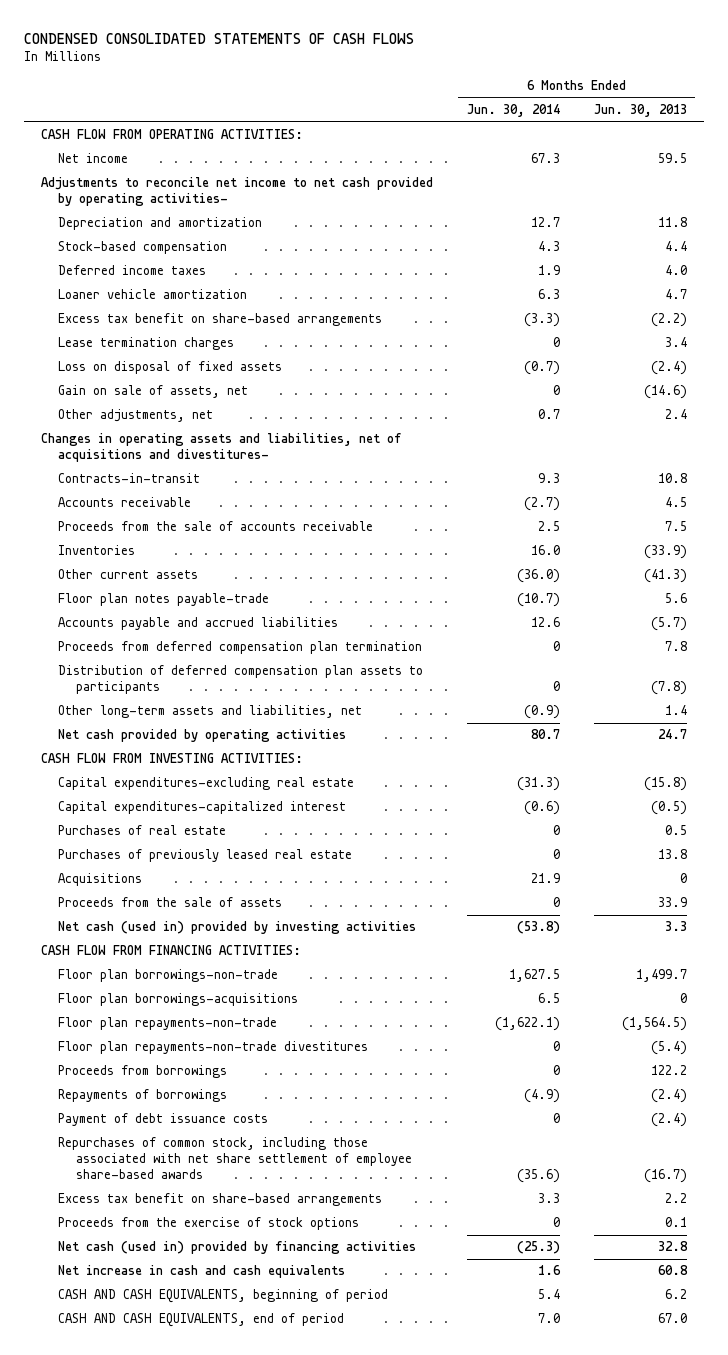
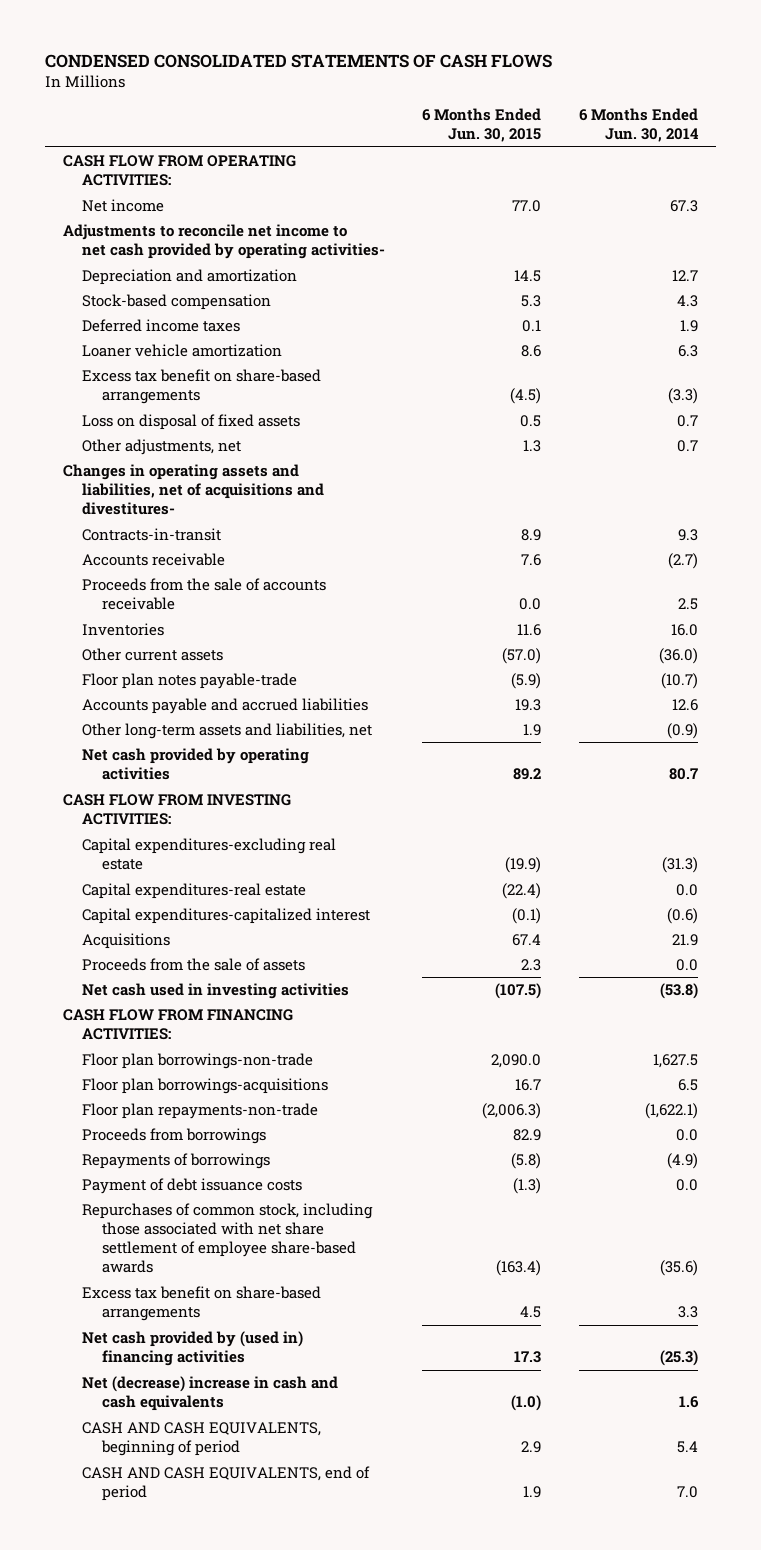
- | 6 Months Ended Jun. 30, 2014 | 6 Months Ended Jun. 30, 2013
+ | 6 Months Ended Jun. 30, 2015 | 6 Months Ended Jun. 30, 2014
- Lease termination charges | 0 | 3.4
- Loss on disposal of fixed assets | (0.7) | (2.4)
- Gain on sale of assets, net | 0 | (14.6)
+ Loss on disposal of fixed assets | 0.5 | 0.7
- Proceeds from deferred compensation plan termination | 0 | 7.8
- Distribution of deferred compensation plan assets to participants | 0 | (7.8)
+ Capital expenditures-real estate | (22.4) | 0.0
- Purchases of real estate | 0 | 0.5
- Purchases of previously leased real estate | 0 | 13.8
- Proceeds from the sale of assets | 0 | 33.9
- Net cash (used in) provided by investing activities | (53.8) | 3.3
+ Proceeds from the sale of assets | 2.3 | 0.0
+ Net cash used in investing activities | (107.5) | (53.8)
- Floor plan repayments-non-trade divestitures | 0 | (5.4)
- Proceeds from borrowings | 0 | 122.2
+ Proceeds from borrowings | 82.9 | 0.0
- Payment of debt issuance costs | 0 | (2.4)
+ Payment of debt issuance costs | (1.3) | 0.0
- Proceeds from the exercise of stock options | 0 | 0.1
- Net cash (used in) provided by financing activities | (25.3) | 32.8
- Net increase in cash and cash equivalents | 1.6 | 60.8
+ Net cash provided by (used in) financing activities | 17.3 | (25.3)
+ Net (decrease) increase in cash and cash equivalents | (1.0) | 1.6

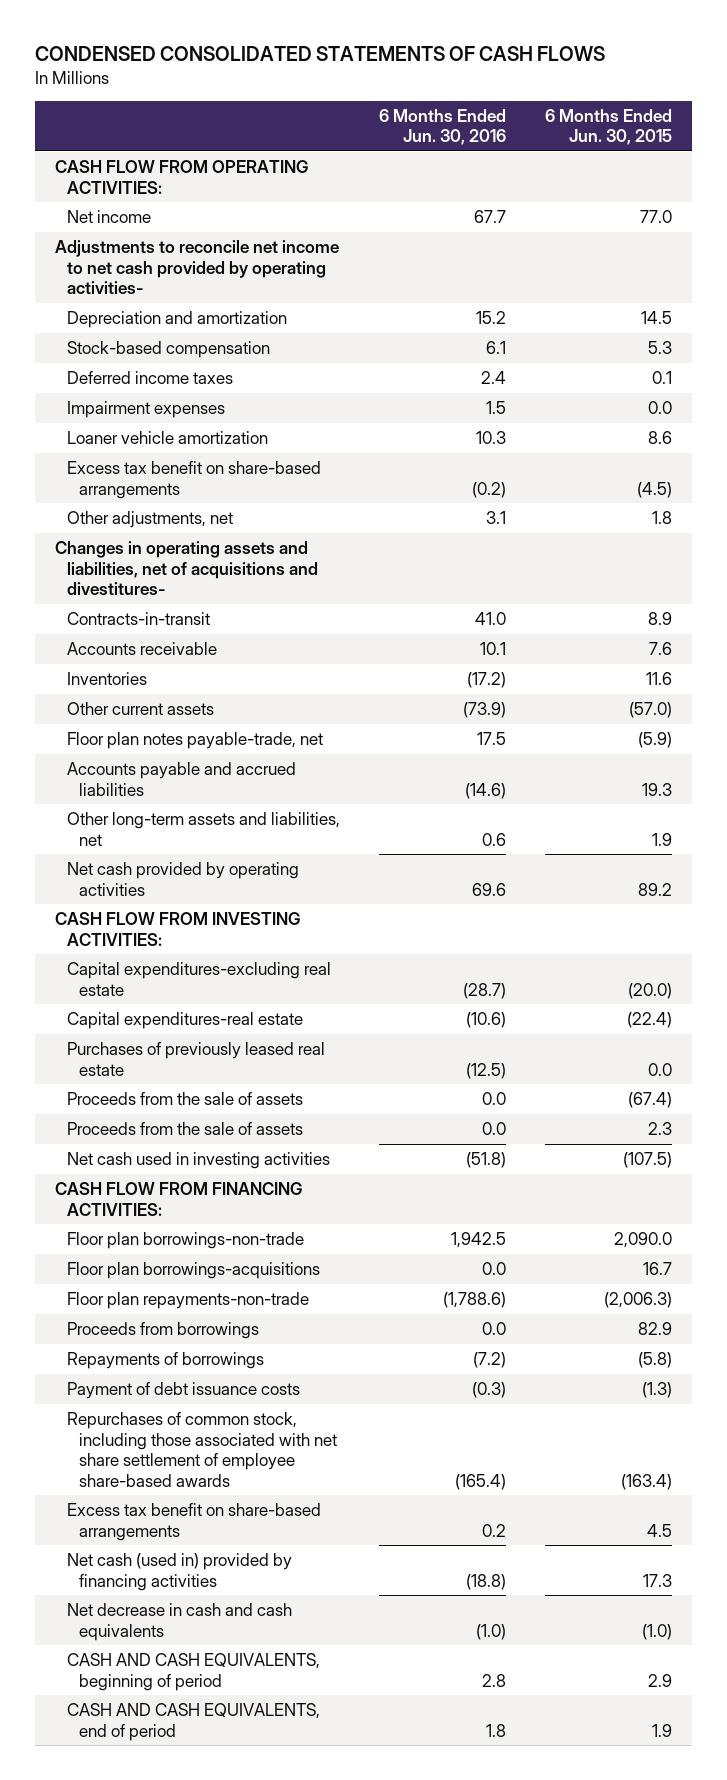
- | 6 Months Ended Jun. 30, 2015 | 6 Months Ended Jun. 30, 2014
+ | 6 Months Ended Jun. 30, 2016 | 6 Months Ended Jun. 30, 2015
+ Impairment expenses | 1.5 | 0.0
- Loss on disposal of fixed assets | 0.5 | 0.7
- Other adjustments, net | 1.3 | 0.7
+ Other adjustments, net | 3.1 | 1.8
- Proceeds from the sale of accounts receivable | 0.0 | 2.5
- Floor plan notes payable-trade | (5.9) | (10.7)
+ Floor plan notes payable-trade, net | 17.5 | (5.9)
- Capital expenditures-excluding real estate | (19.9) | (31.3)
+ Capital expenditures-excluding real estate | (28.7) | (20.0)
- Capital expenditures-capitalized interest | (0.1) | (0.6)
- Acquisitions | 67.4 | 21.9
+ Purchases of previously leased real estate | (12.5) | 0.0
+ Proceeds from the sale of assets | 0.0 | (67.4)
- Net cash provided by (used in) financing activities | 17.3 | (25.3)
- Net (decrease) increase in cash and cash equivalents | (1.0) | 1.6
+ Net cash (used in) provided by financing activities | (18.8) | 17.3
+ Net decrease in cash and cash equivalents | (1.0) | (1.0)

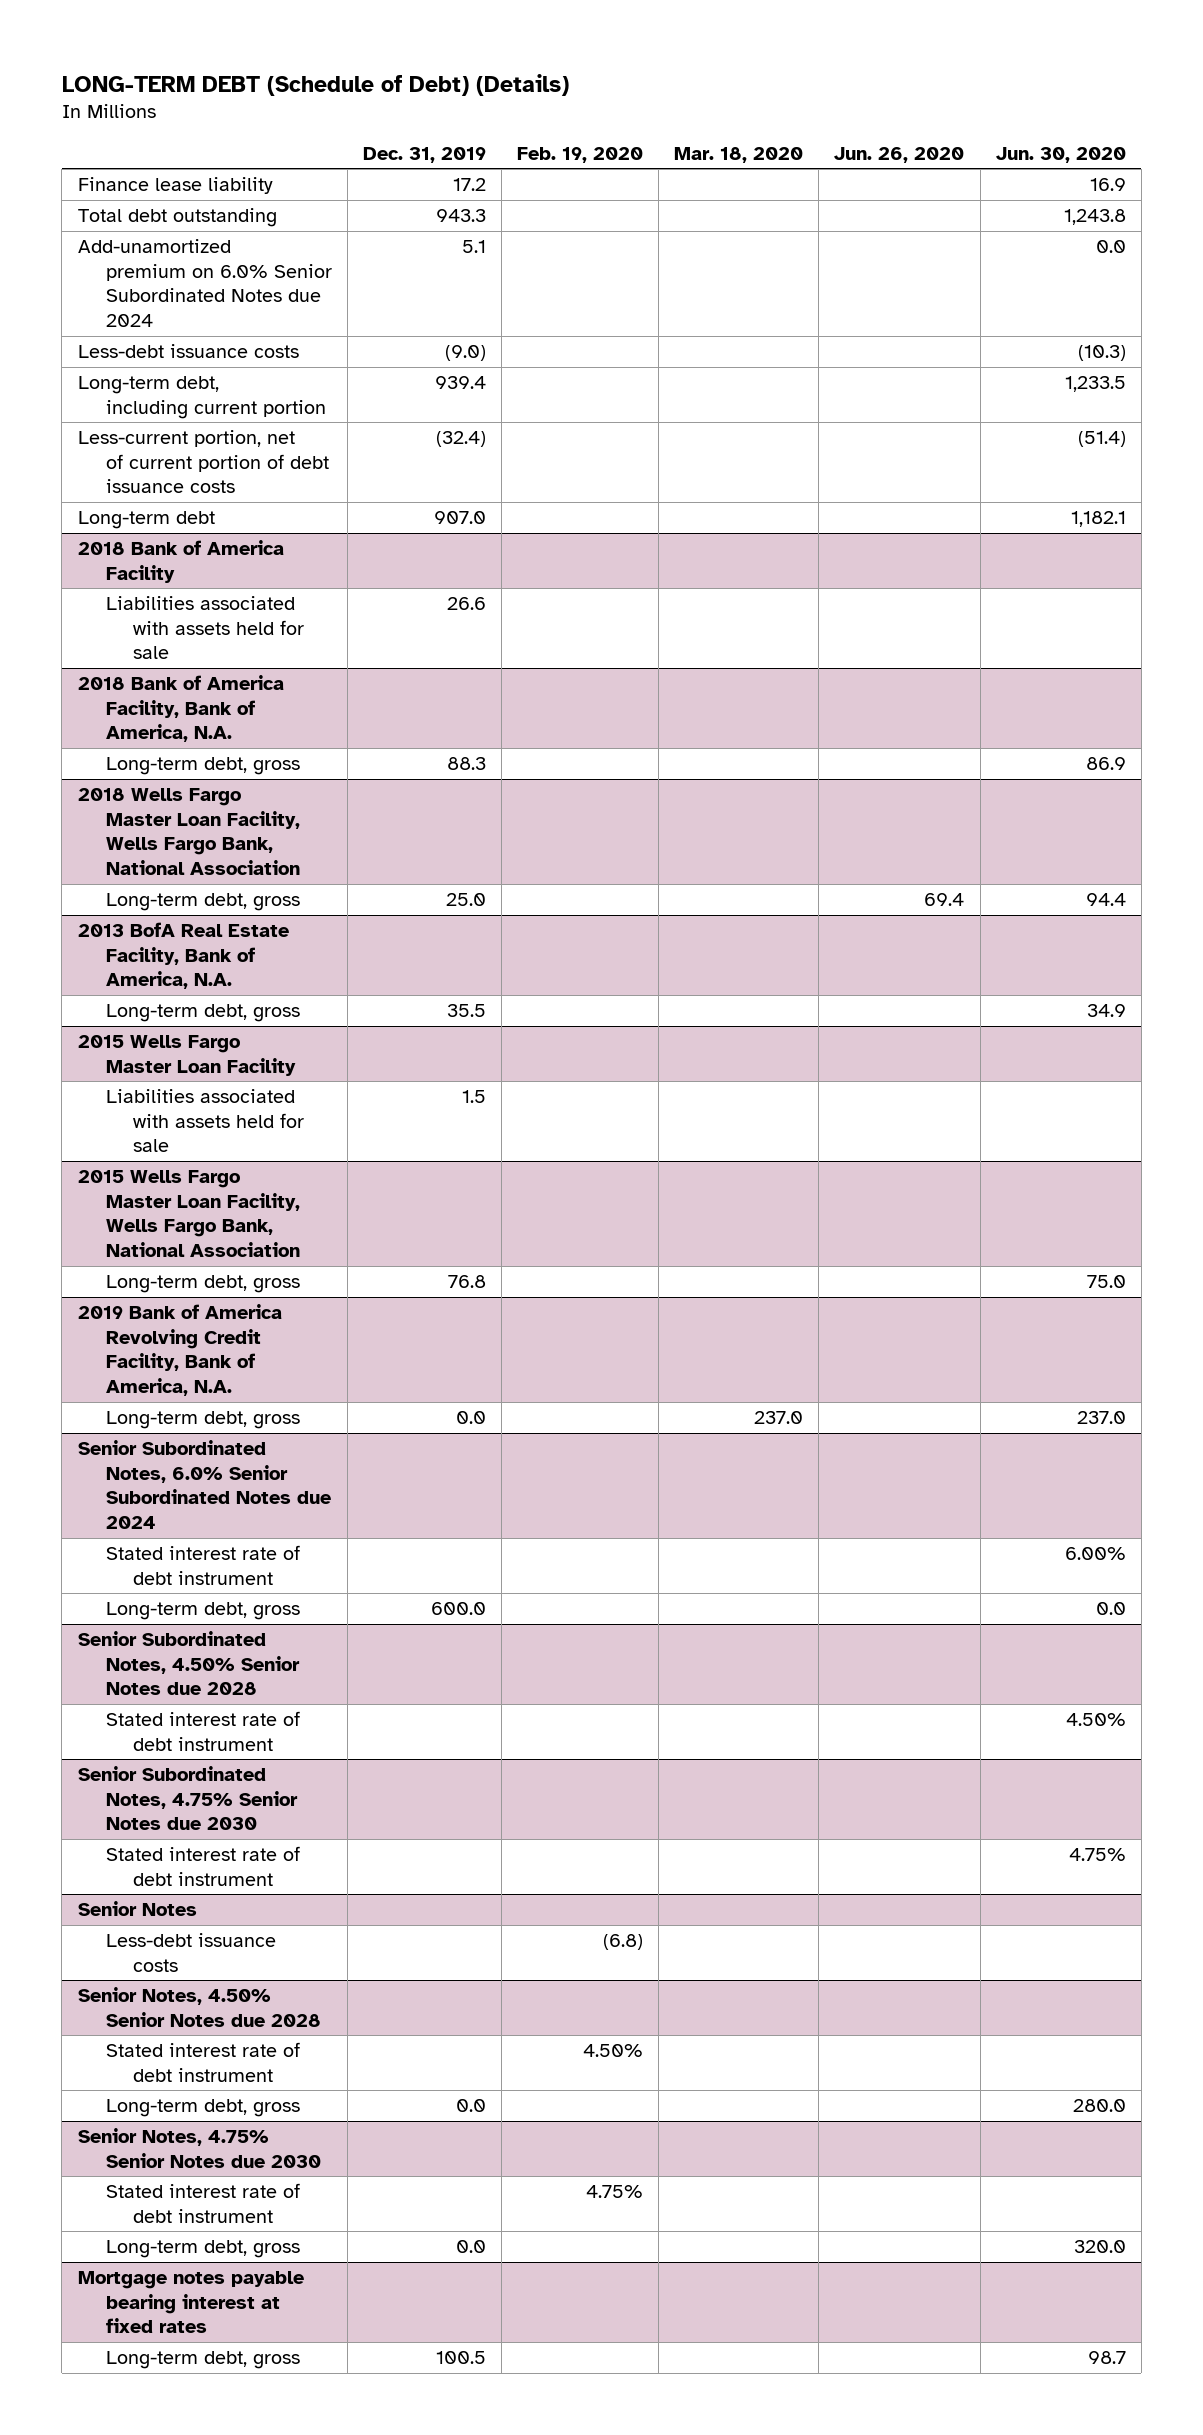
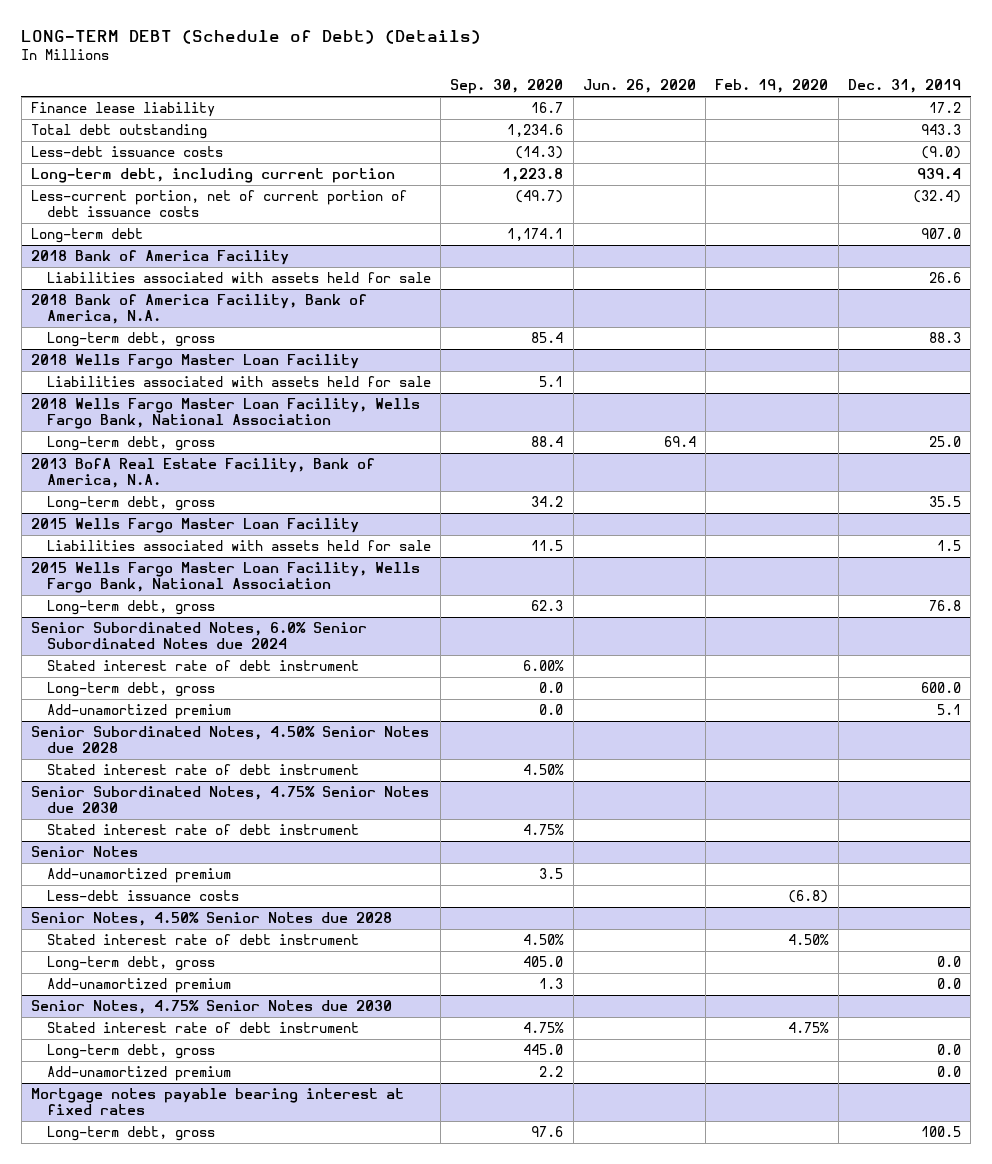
- | Dec. 31, 2019 | Feb. 19, 2020 | Mar. 18, 2020 | Jun. 26, 2020 | Jun. 30, 2020
+ | Sep. 30, 2020 | Jun. 26, 2020 | Feb. 19, 2020 | Dec. 31, 2019
- Add-unamortized premium on 6.0% Senior Subordinated Notes due 2024 | 5.1 | | | | 0.0
+ 2018 Wells Fargo Master Loan Facility
+ Liabilities associated with assets held for sale | 5.1 | | |
- 2019 Bank of America Revolving Credit Facility, Bank of America, N.A.
- Long-term debt, gross | 0.0 | | 237.0 | | 237.0
@ Senior Subordinated Notes, 6.0% Senior Subordinated Notes due 2024
+ Add-unamortized premium | 0.0 | | | 5.1
@ Senior Notes
+ Add-unamortized premium | 3.5 | | |
@ Senior Notes, 4.50% Senior Notes due 2028
+ Add-unamortized premium | 1.3 | | | 0.0
@ Senior Notes, 4.75% Senior Notes due 2030
+ Add-unamortized premium | 2.2 | | | 0.0

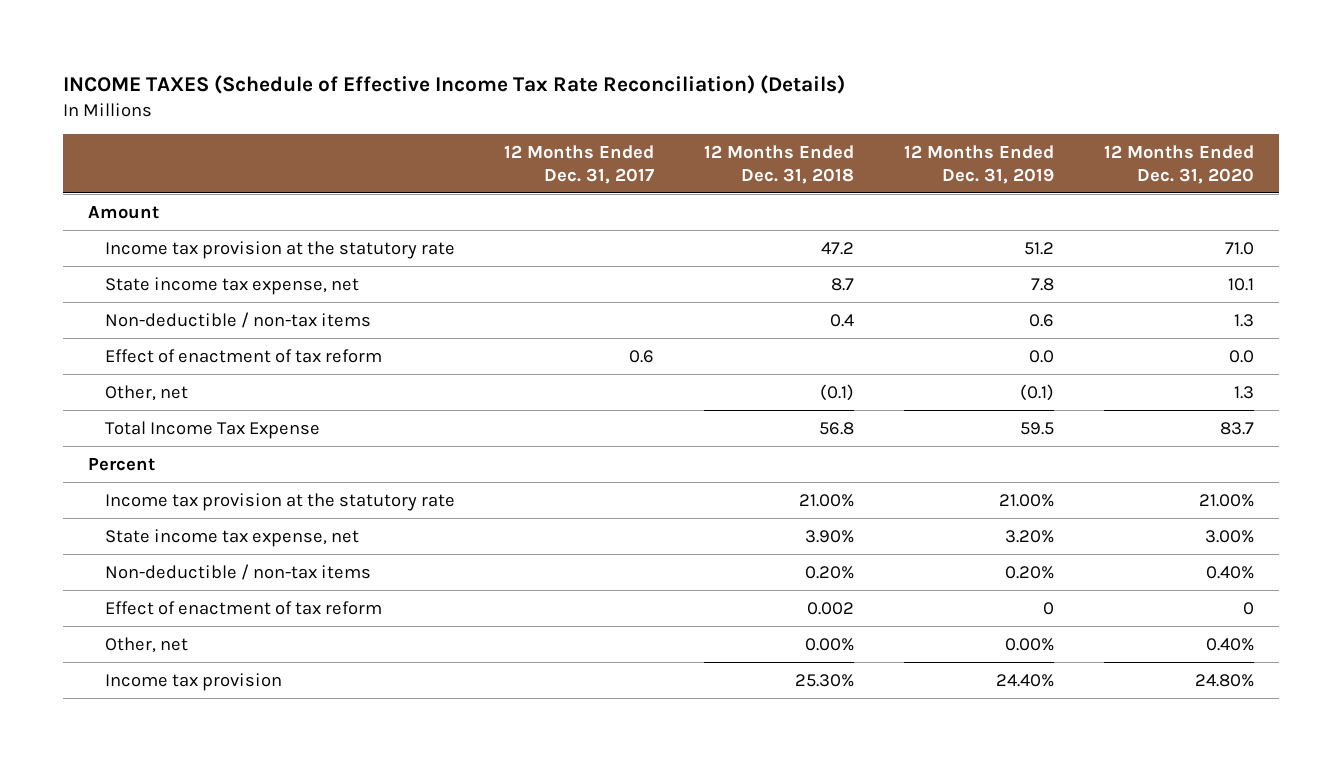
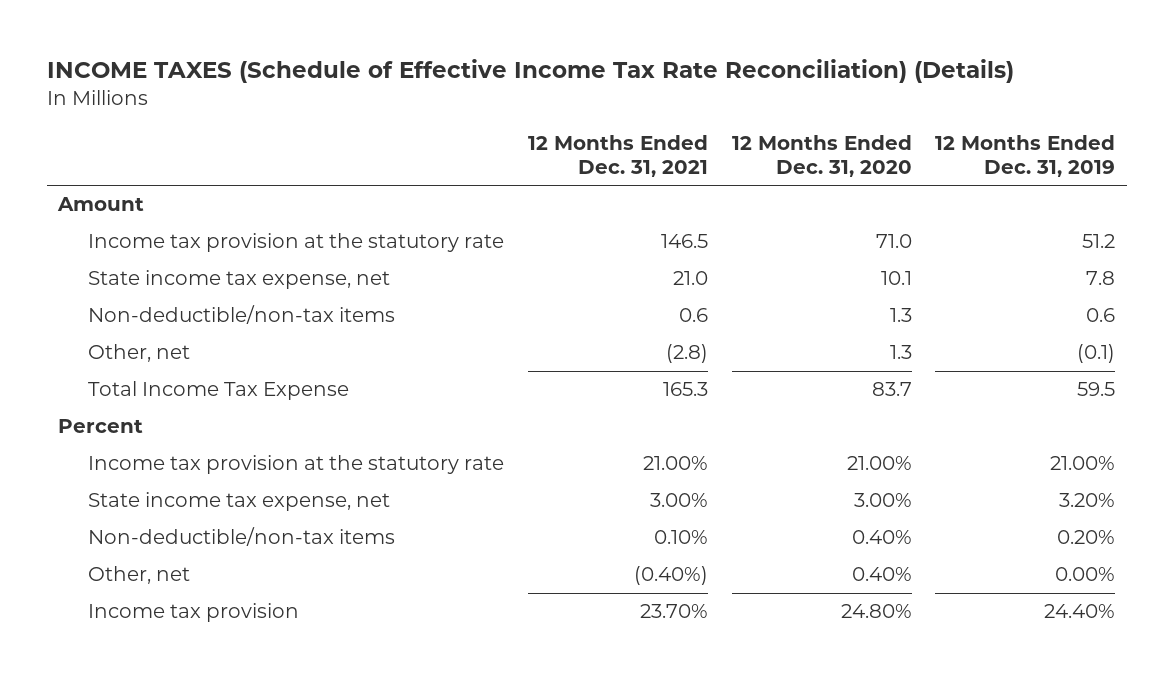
- | 12 Months Ended Dec. 31, 2017 | 12 Months Ended Dec. 31, 2018 | 12 Months Ended Dec. 31, 2019 | 12 Months Ended Dec. 31, 2020
+ | 12 Months Ended Dec. 31, 2021 | 12 Months Ended Dec. 31, 2020 | 12 Months Ended Dec. 31, 2019
- Non-deductible / non-tax items | | 0.4 | 0.6 | 1.3
- Effect of enactment of tax reform | 0.6 | | 0.0 | 0.0
+ Non-deductible/non-tax items | 0.6 | 1.3 | 0.6
- Non-deductible / non-tax items | | 0.20% | 0.20% | 0.40%
- Effect of enactment of tax reform | | 0.002 | 0 | 0
+ Non-deductible/non-tax items | 0.10% | 0.40% | 0.20%

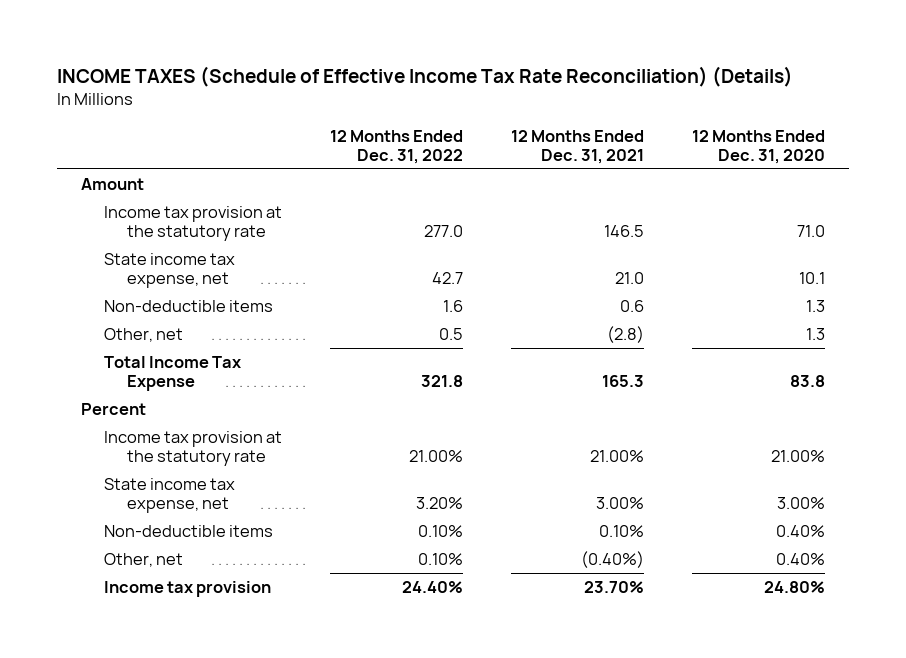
- | 12 Months Ended Dec. 31, 2021 | 12 Months Ended Dec. 31, 2020 | 12 Months Ended Dec. 31, 2019
+ | 12 Months Ended Dec. 31, 2022 | 12 Months Ended Dec. 31, 2021 | 12 Months Ended Dec. 31, 2020
- Non-deductible/non-tax items | 0.6 | 1.3 | 0.6
+ Non-deductible items | 1.6 | 0.6 | 1.3
- Total Income Tax Expense | 165.3 | 83.7 | 59.5
+ Total Income Tax Expense | 321.8 | 165.3 | 83.8
- Non-deductible/non-tax items | 0.10% | 0.40% | 0.20%
+ Non-deductible items | 0.10% | 0.10% | 0.40%

